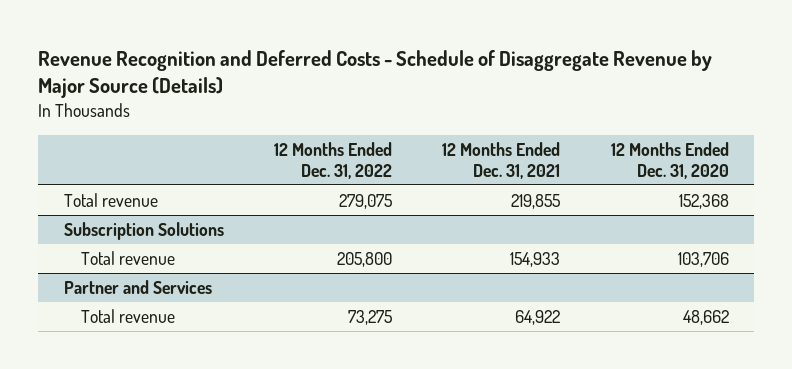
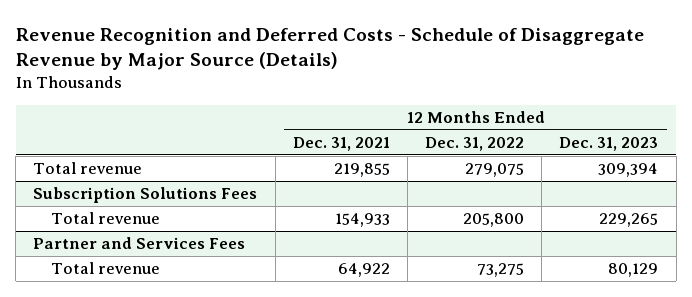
- | 12 Months Ended Dec. 31, 2022 | 12 Months Ended Dec. 31, 2021 | 12 Months Ended Dec. 31, 2020
+ | 12 Months Ended Dec. 31, 2021 | 12 Months Ended Dec. 31, 2022 | 12 Months Ended Dec. 31, 2023
- Subscription Solutions
+ Subscription Solutions Fees
- Partner and Services
+ Partner and Services Fees

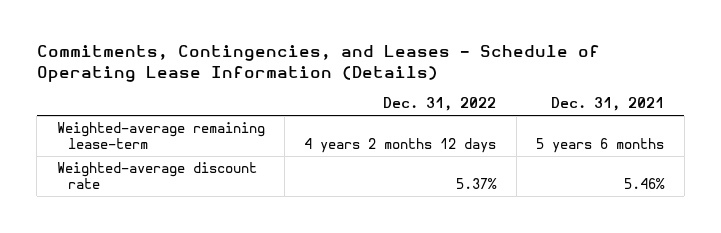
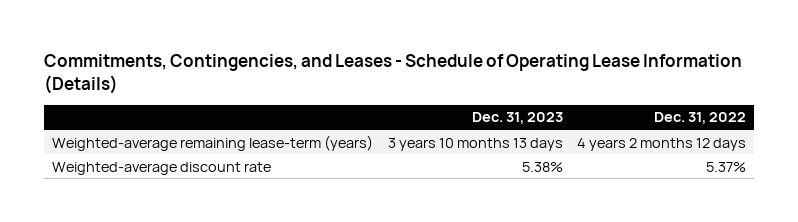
- | Dec. 31, 2022 | Dec. 31, 2021
+ | Dec. 31, 2023 | Dec. 31, 2022
- Weighted-average remaining lease-term | 4 years 2 months 12 days | 5 years 6 months
+ Weighted-average remaining lease-term (years) | 3 years 10 months 13 days | 4 years 2 months 12 days

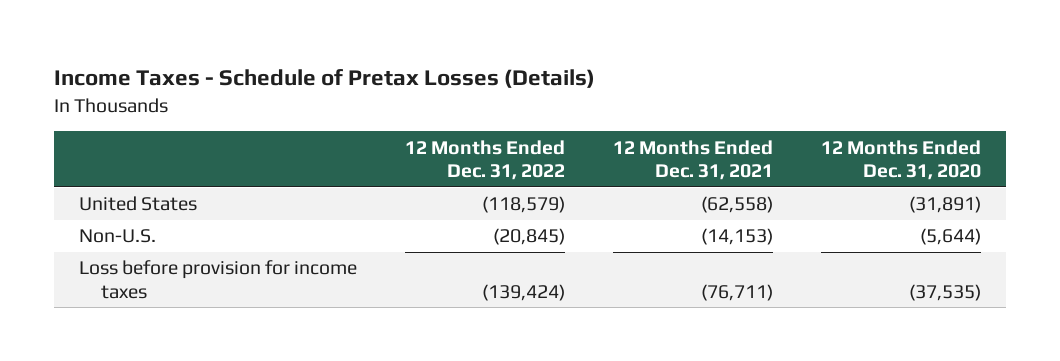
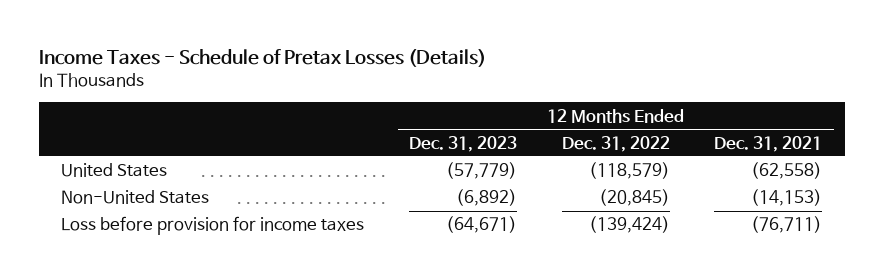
- | 12 Months Ended Dec. 31, 2022 | 12 Months Ended Dec. 31, 2021 | 12 Months Ended Dec. 31, 2020
+ | 12 Months Ended Dec. 31, 2023 | 12 Months Ended Dec. 31, 2022 | 12 Months Ended Dec. 31, 2021
- Non-U.S. | (20,845) | (14,153) | (5,644)
+ Non-United States | (6,892) | (20,845) | (14,153)

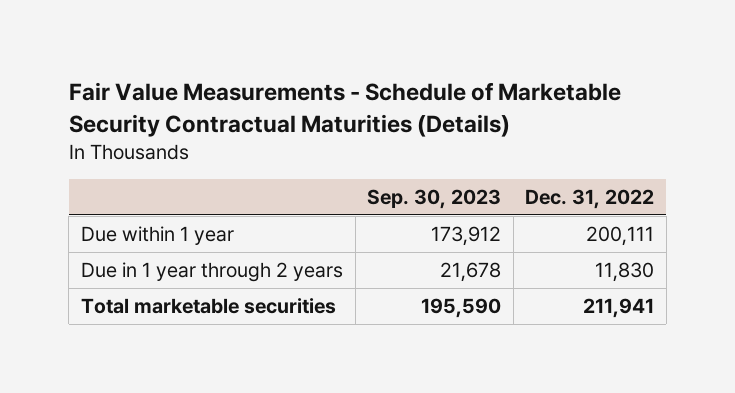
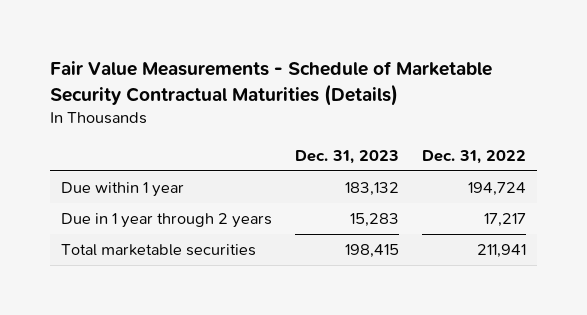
- | Sep. 30, 2023 | Dec. 31, 2022
+ | Dec. 31, 2023 | Dec. 31, 2022
- Due within 1 year | 173,912 | 200,111
- Due in 1 year through 2 years | 21,678 | 11,830
+ Due within 1 year | 183,132 | 194,724
+ Due in 1 year through 2 years | 15,283 | 17,217

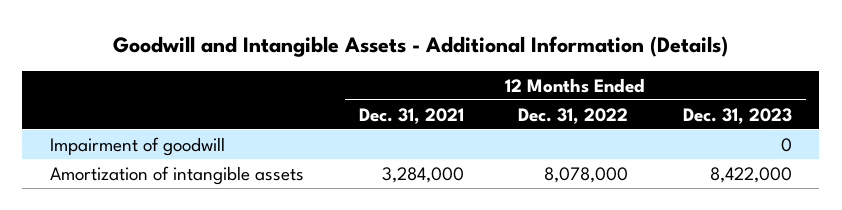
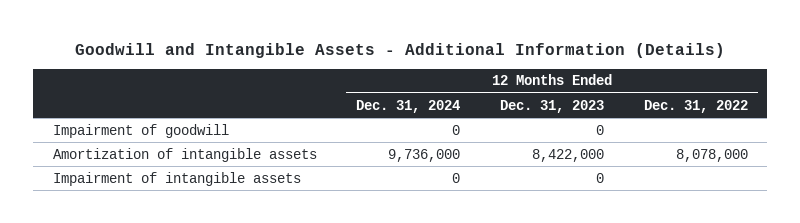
- | 12 Months Ended Dec. 31, 2021 | 12 Months Ended Dec. 31, 2022 | 12 Months Ended Dec. 31, 2023
+ | 12 Months Ended Dec. 31, 2024 | 12 Months Ended Dec. 31, 2023 | 12 Months Ended Dec. 31, 2022
+ Impairment of intangible assets | 0 | 0 |

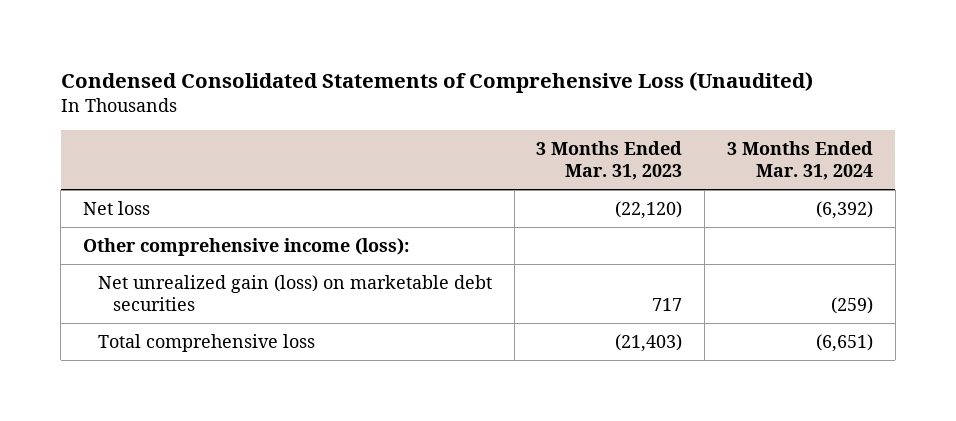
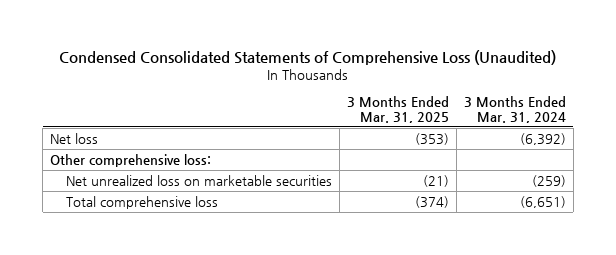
- | 3 Months Ended Mar. 31, 2023 | 3 Months Ended Mar. 31, 2024
+ | 3 Months Ended Mar. 31, 2025 | 3 Months Ended Mar. 31, 2024
- Other comprehensive income (loss):
- Net unrealized gain (loss) on marketable debt securities | 717 | (259)
+ Other comprehensive loss:
+ Net unrealized loss on marketable securities | (21) | (259)

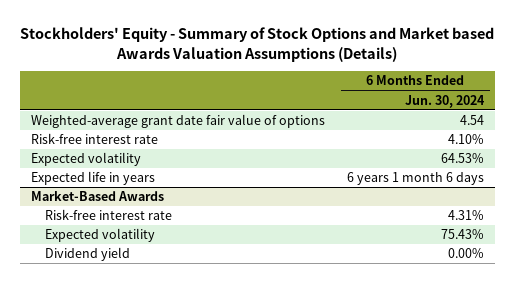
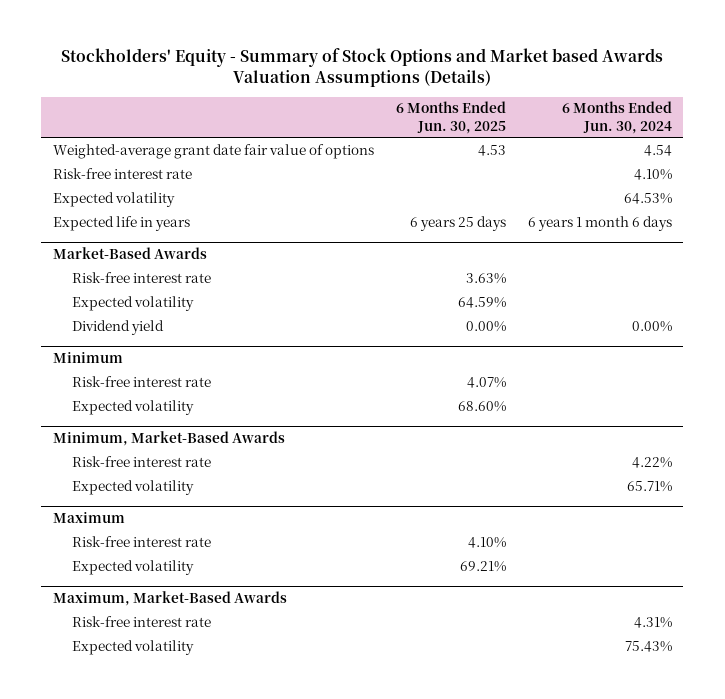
- | 6 Months Ended Jun. 30, 2024
+ | 6 Months Ended Jun. 30, 2025 | 6 Months Ended Jun. 30, 2024
@ Market-Based Awards
+ Risk-free interest rate | 3.63% |
+ Expected volatility | 64.59% |
moved up: Dividend yield | 0.00% | 0.00%
+ Minimum
+ Risk-free interest rate | 4.07% |
+ Expected volatility | 68.60% |
+ Minimum, Market-Based Awards
+ Risk-free interest rate | | 4.22%
+ Expected volatility | | 65.71%
+ Maximum
+ Risk-free interest rate | 4.10% |
+ Expected volatility | 69.21% |
+ Maximum, Market-Based Awards

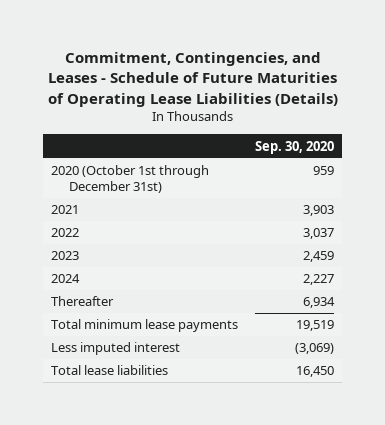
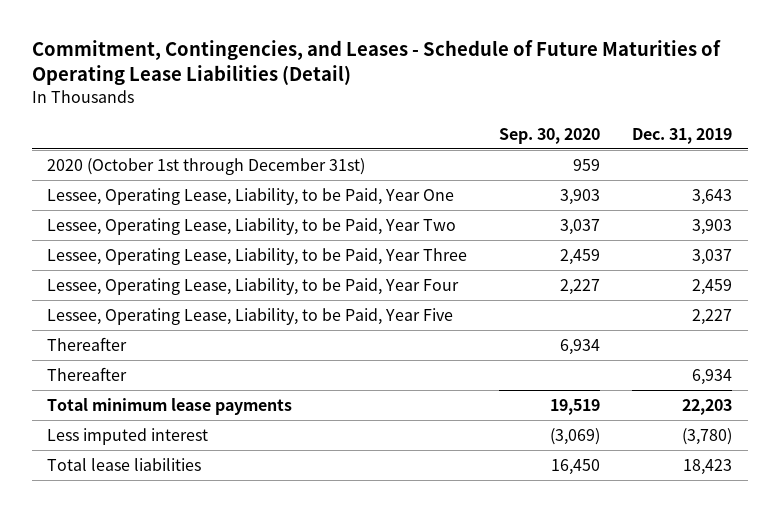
- Commitment, Contingencies, and Leases - Schedule of Future Maturities of Operating Lease Liabilities (Details)
+ Commitment, Contingencies, and Leases - Schedule of Future Maturities of Operating Lease Liabilities (Detail)
- | Sep. 30, 2020
+ | Sep. 30, 2020 | Dec. 31, 2019
- 2021 | 3,903
- 2022 | 3,037
- 2023 | 2,459
- 2024 | 2,227
+ Lessee, Operating Lease, Liability, to be Paid, Year One | 3,903 | 3,643
+ Lessee, Operating Lease, Liability, to be Paid, Year Two | 3,037 | 3,903
+ Lessee, Operating Lease, Liability, to be Paid, Year Three | 2,459 | 3,037
+ Lessee, Operating Lease, Liability, to be Paid, Year Four | 2,227 | 2,459
+ Lessee, Operating Lease, Liability, to be Paid, Year Five | | 2,227
+ Thereafter | | 6,934

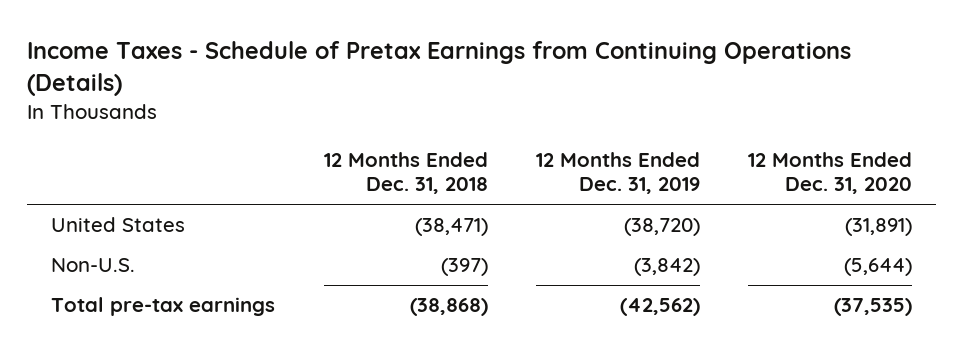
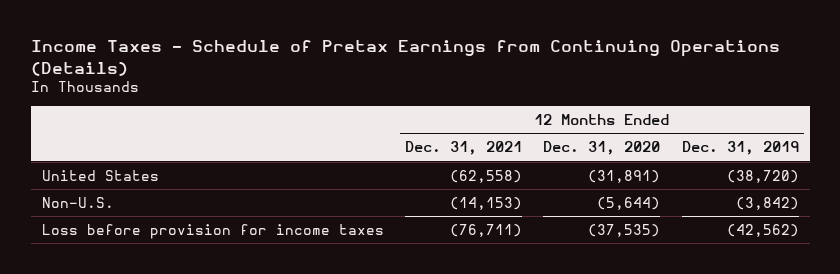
- | 12 Months Ended Dec. 31, 2018 | 12 Months Ended Dec. 31, 2019 | 12 Months Ended Dec. 31, 2020
+ | 12 Months Ended Dec. 31, 2021 | 12 Months Ended Dec. 31, 2020 | 12 Months Ended Dec. 31, 2019
- Total pre-tax earnings | (38,868) | (42,562) | (37,535)
+ Loss before provision for income taxes | (76,711) | (37,535) | (42,562)

